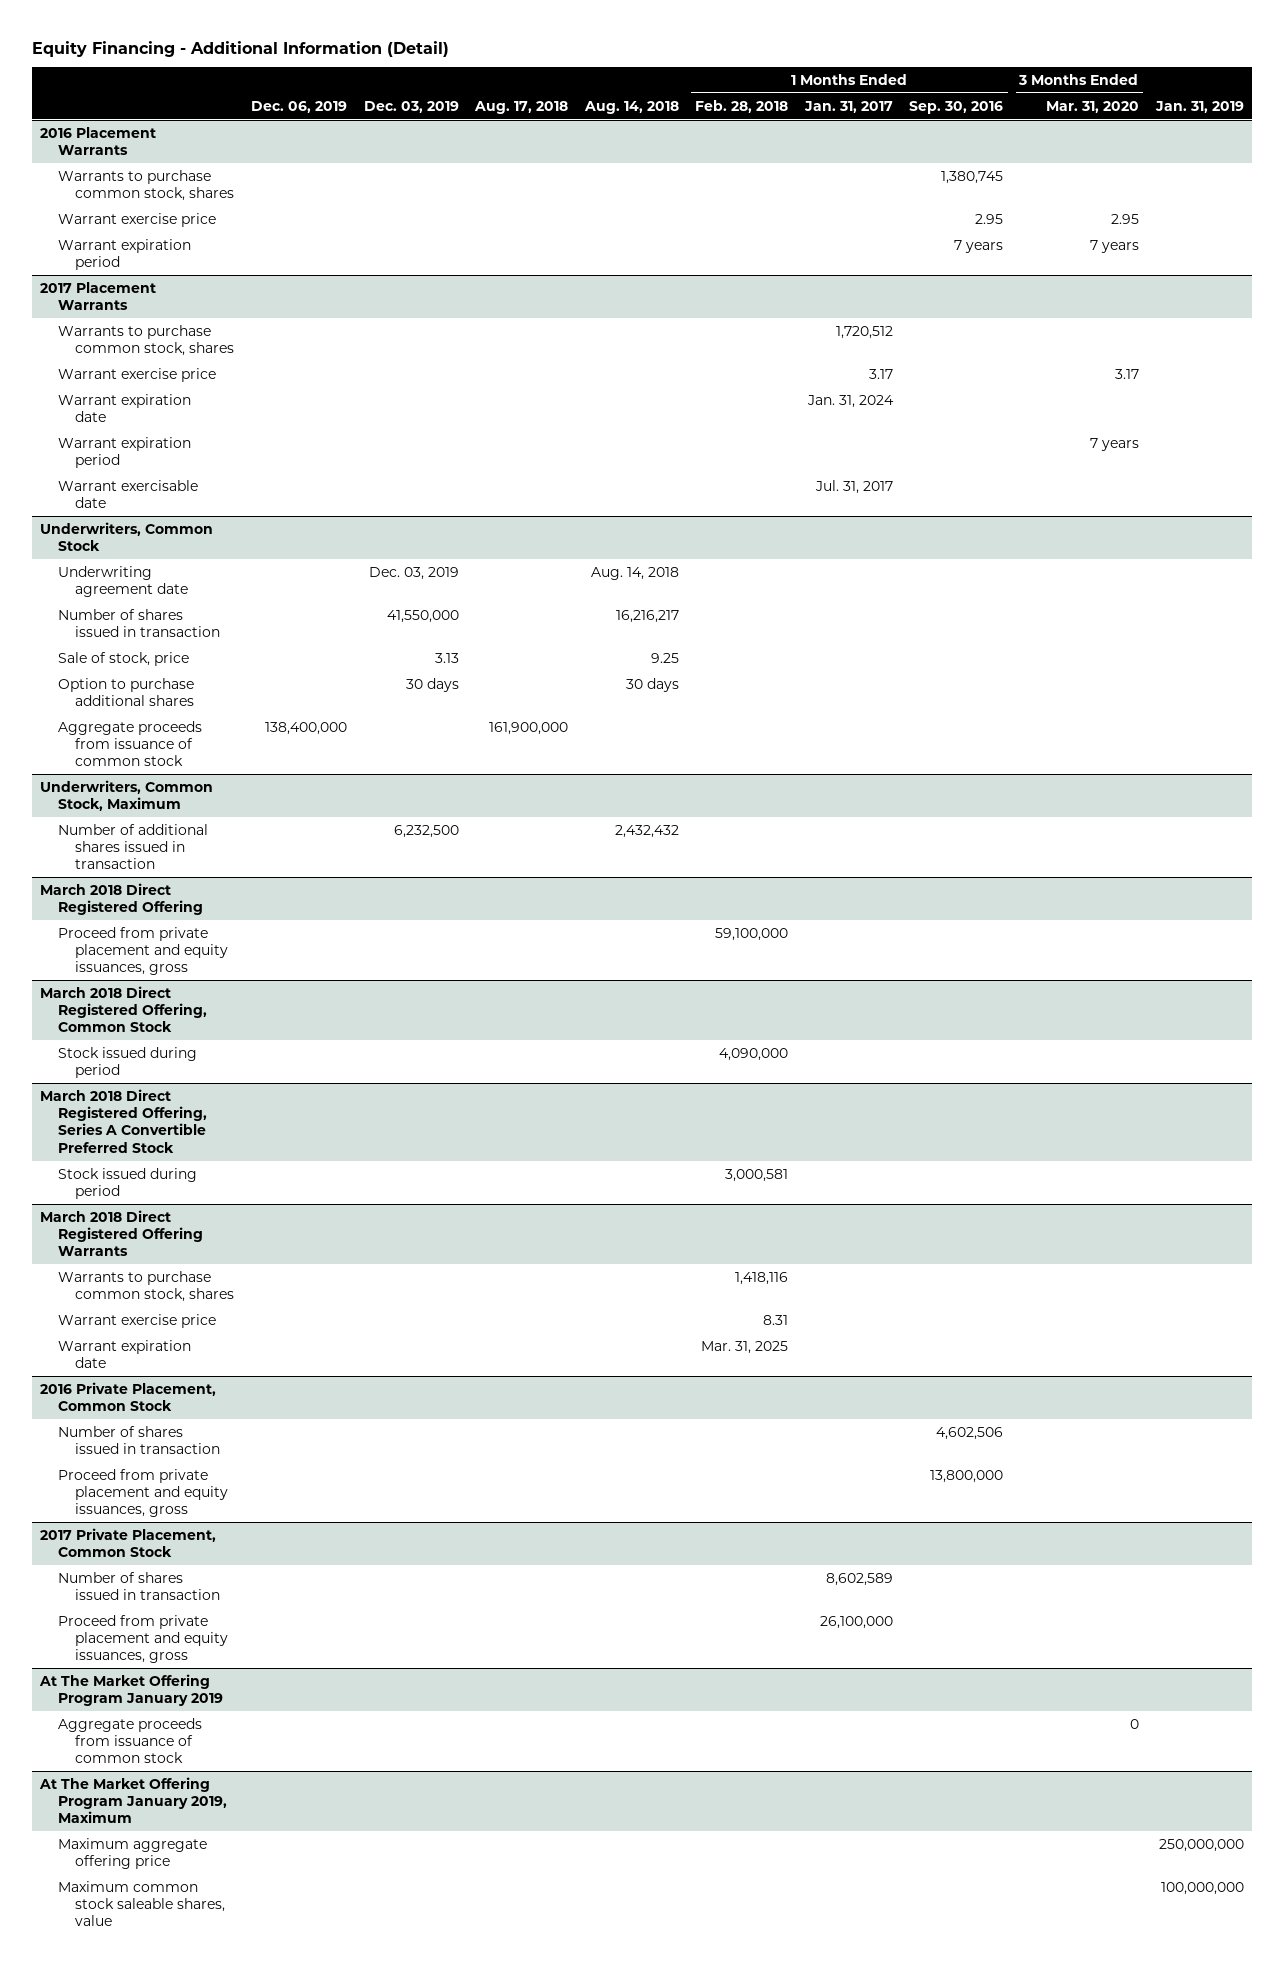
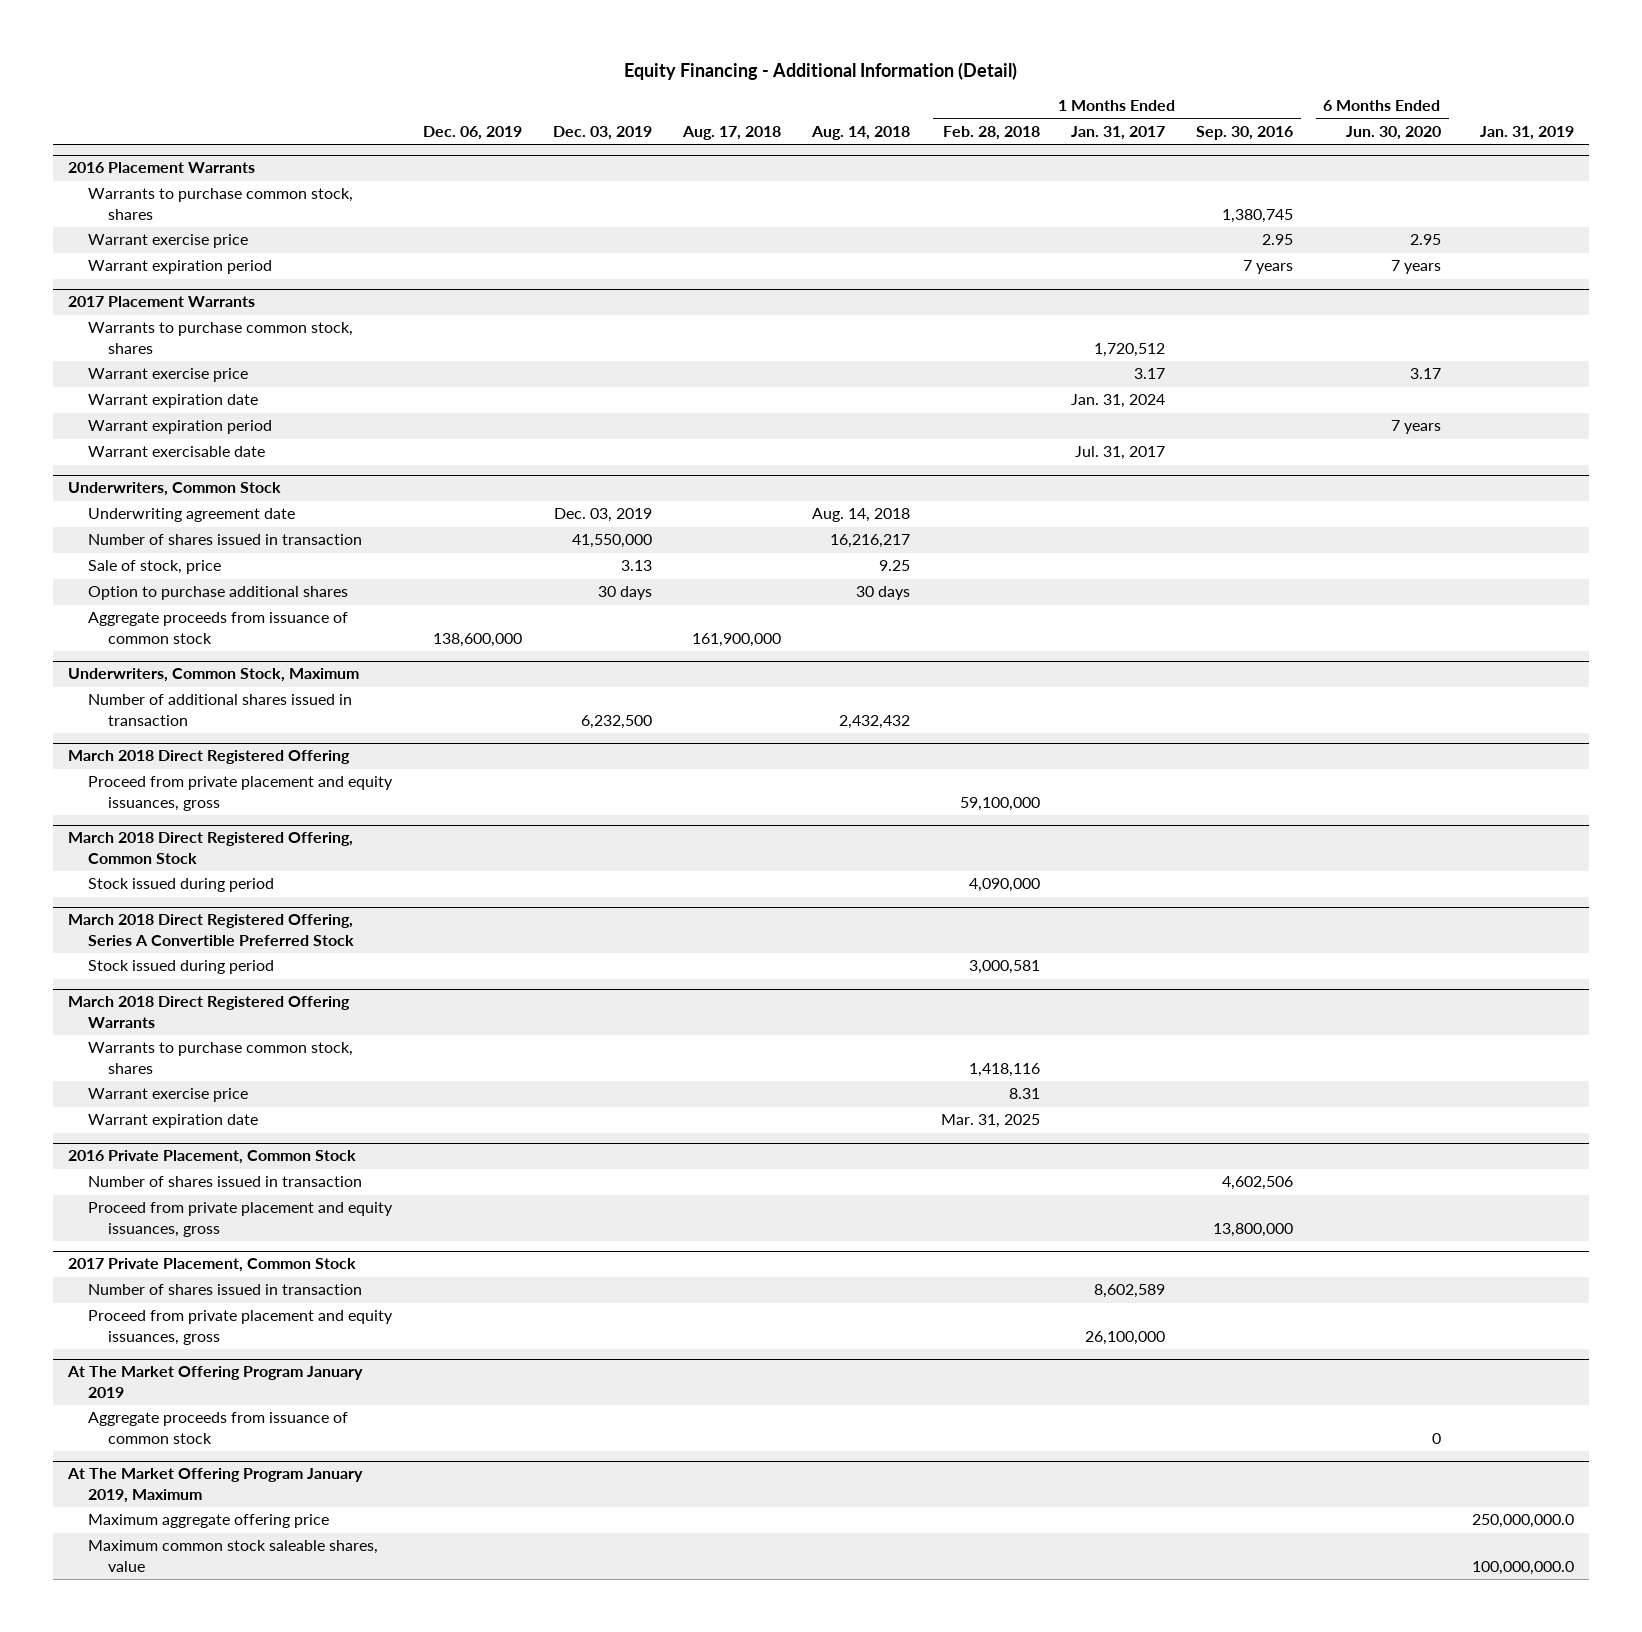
- | Dec. 06, 2019 | Dec. 03, 2019 | Aug. 17, 2018 | Aug. 14, 2018 | 1 Months Ended Feb. 28, 2018 | 1 Months Ended Jan. 31, 2017 | 1 Months Ended Sep. 30, 2016 | 3 Months Ended Mar. 31, 2020 | Jan. 31, 2019
+ | Dec. 06, 2019 | Dec. 03, 2019 | Aug. 17, 2018 | Aug. 14, 2018 | 1 Months Ended Feb. 28, 2018 | 1 Months Ended Jan. 31, 2017 | 1 Months Ended Sep. 30, 2016 | 6 Months Ended Jun. 30, 2020 | Jan. 31, 2019
@ Underwriters, Common Stock
- Aggregate proceeds from issuance of common stock | 138,400,000 | | 161,900,000 | | | | | |
+ Aggregate proceeds from issuance of common stock | 138,600,000 | | 161,900,000 | | | | | |
@ At The Market Offering Program January 2019, Maximum
- Maximum aggregate offering price | | | | | | | | | 250,000,000
- Maximum common stock saleable shares, value | | | | | | | | | 100,000,000
+ Maximum aggregate offering price | | | | | | | | | 250,000,000.0
+ Maximum common stock saleable shares, value | | | | | | | | | 100,000,000.0

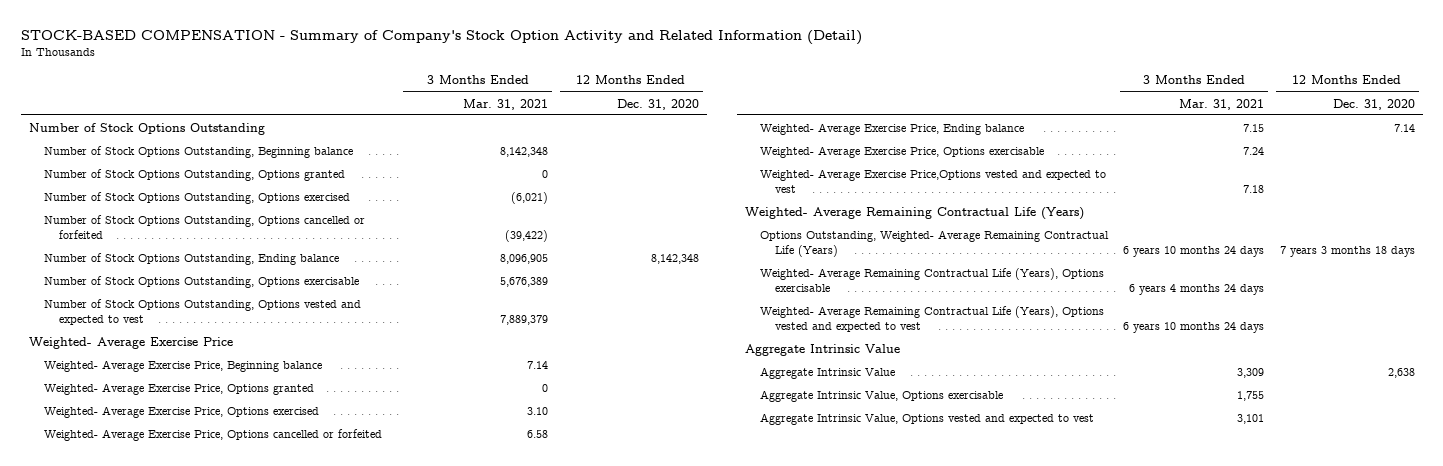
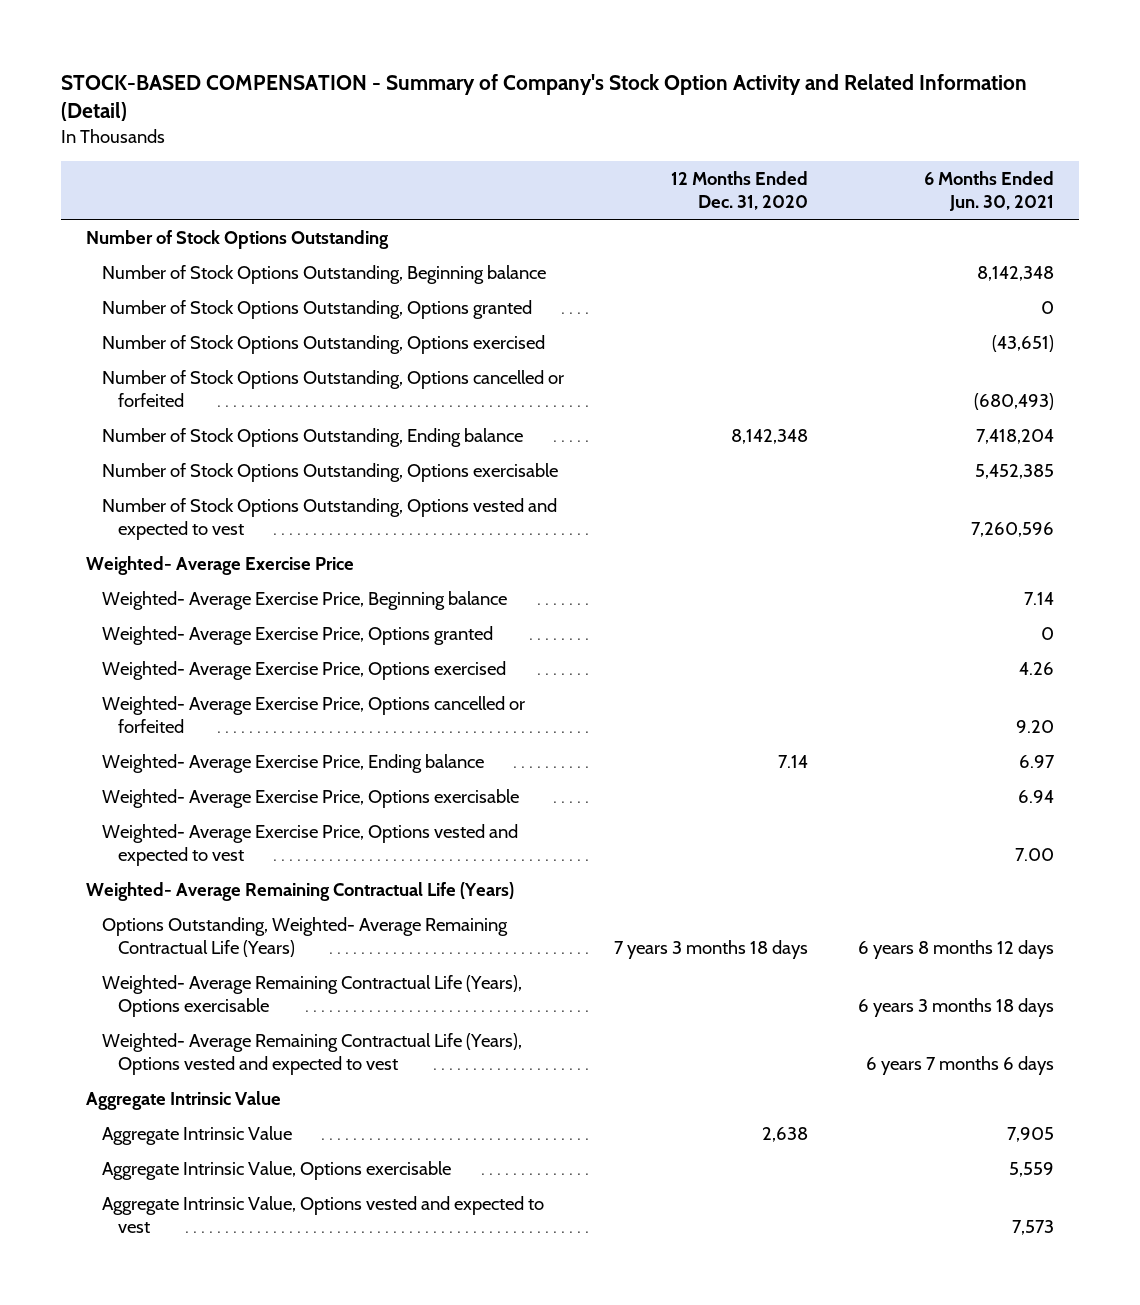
- | 3 Months Ended Mar. 31, 2021 | 12 Months Ended Dec. 31, 2020
+ | 12 Months Ended Dec. 31, 2020 | 6 Months Ended Jun. 30, 2021
- Weighted- Average Exercise Price,Options vested and expected to vest | 7.18 |
+ Weighted- Average Exercise Price, Options vested and expected to vest | | 7.00

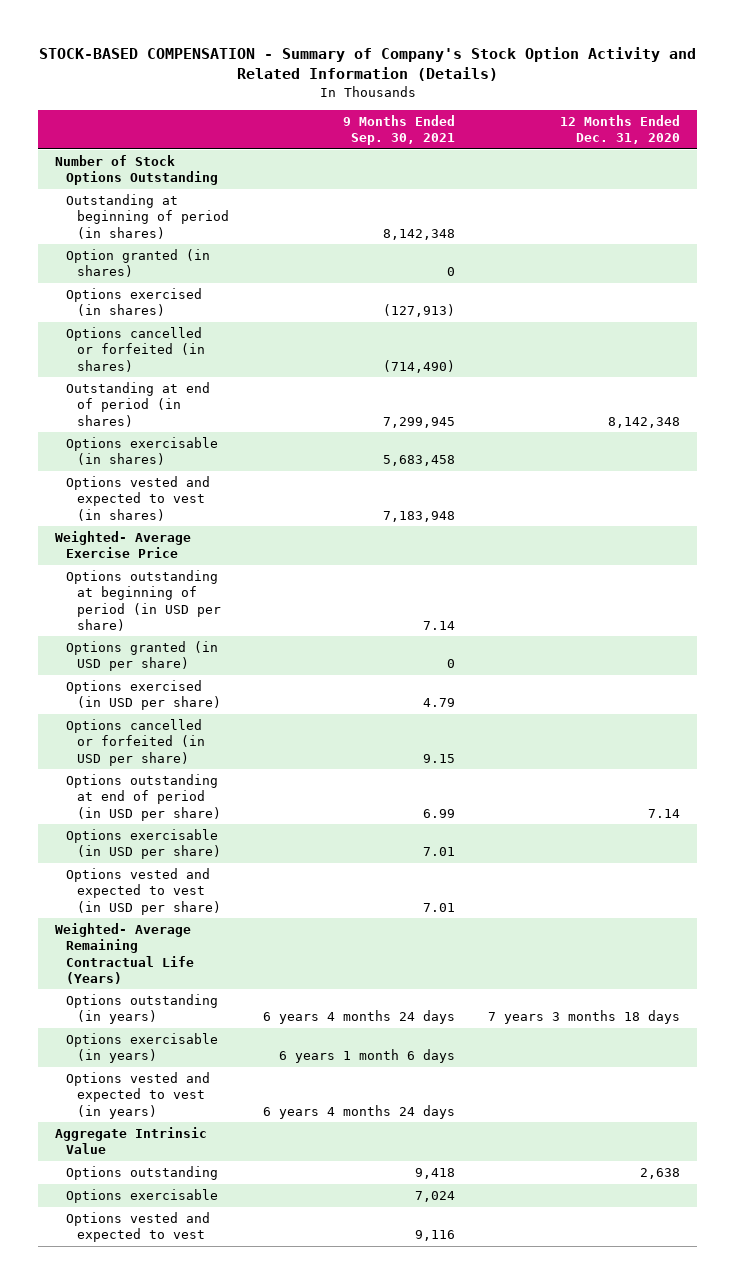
- STOCK-BASED COMPENSATION - Summary of Company's Stock Option Activity and Related Information (Detail)
+ STOCK-BASED COMPENSATION - Summary of Company's Stock Option Activity and Related Information (Details)
- | 12 Months Ended Dec. 31, 2020 | 6 Months Ended Jun. 30, 2021
+ | 9 Months Ended Sep. 30, 2021 | 12 Months Ended Dec. 31, 2020
- Number of Stock Options Outstanding, Beginning balance | | 8,142,348
- Number of Stock Options Outstanding, Options granted | | 0
- Number of Stock Options Outstanding, Options exercised | | (43,651)
- Number of Stock Options Outstanding, Options cancelled or forfeited | | (680,493)
- Number of Stock Options Outstanding, Ending balance | 8,142,348 | 7,418,204
- Number of Stock Options Outstanding, Options exercisable | | 5,452,385
- Number of Stock Options Outstanding, Options vested and expected to vest | | 7,260,596
+ Outstanding at beginning of period (in shares) | 8,142,348 |
+ Option granted (in shares) | 0 |
+ Options exercised (in shares) | (127,913) |
+ Options cancelled or forfeited (in shares) | (714,490) |
+ Outstanding at end of period (in shares) | 7,299,945 | 8,142,348
+ Options exercisable (in shares) | 5,683,458 |
+ Options vested and expected to vest (in shares) | 7,183,948 |
- Weighted- Average Exercise Price, Beginning balance | | 7.14
- Weighted- Average Exercise Price, Options granted | | 0
- Weighted- Average Exercise Price, Options exercised | | 4.26
- Weighted- Average Exercise Price, Options cancelled or forfeited | | 9.20
- Weighted- Average Exercise Price, Ending balance | 7.14 | 6.97
- Weighted- Average Exercise Price, Options exercisable | | 6.94
- Weighted- Average Exercise Price, Options vested and expected to vest | | 7.00
+ Options outstanding at beginning of period (in USD per share) | 7.14 |
+ Options granted (in USD per share) | 0 |
+ Options exercised (in USD per share) | 4.79 |
+ Options cancelled or forfeited (in USD per share) | 9.15 |
+ Options outstanding at end of period (in USD per share) | 6.99 | 7.14
+ Options exercisable (in USD per share) | 7.01 |
+ Options vested and expected to vest (in USD per share) | 7.01 |
- Options Outstanding, Weighted- Average Remaining Contractual Life (Years) | 7 years 3 months 18 days | 6 years 8 months 12 days
- Weighted- Average Remaining Contractual Life (Years), Options exercisable | | 6 years 3 months 18 days
- Weighted- Average Remaining Contractual Life (Years), Options vested and expected to vest | | 6 years 7 months 6 days
+ Options outstanding (in years) | 6 years 4 months 24 days | 7 years 3 months 18 days
+ Options exercisable (in years) | 6 years 1 month 6 days |
+ Options vested and expected to vest (in years) | 6 years 4 months 24 days |
- Aggregate Intrinsic Value | 2,638 | 7,905
- Aggregate Intrinsic Value, Options exercisable | | 5,559
- Aggregate Intrinsic Value, Options vested and expected to vest | | 7,573
+ Options outstanding | 9,418 | 2,638
+ Options exercisable | 7,024 |
+ Options vested and expected to vest | 9,116 |

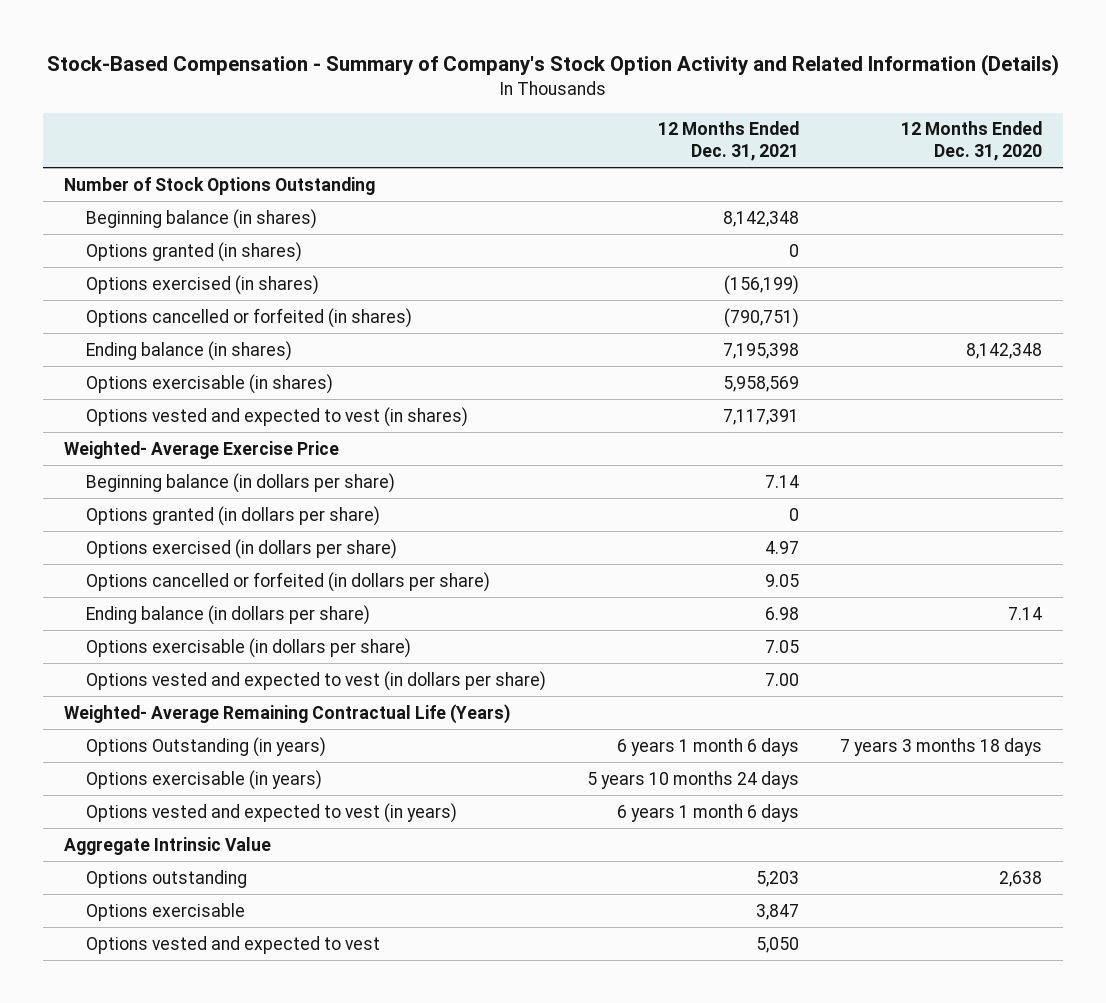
- STOCK-BASED COMPENSATION - Summary of Company's Stock Option Activity and Related Information (Details)
+ Stock-Based Compensation - Summary of Company's Stock Option Activity and Related Information (Details)
- | 9 Months Ended Sep. 30, 2021 | 12 Months Ended Dec. 31, 2020
+ | 12 Months Ended Dec. 31, 2021 | 12 Months Ended Dec. 31, 2020
- Outstanding at beginning of period (in shares) | 8,142,348 |
- Option granted (in shares) | 0 |
+ Beginning balance (in shares) | 8,142,348 |
+ Options granted (in shares) | 0 |
- Outstanding at end of period (in shares) | 7,299,945 | 8,142,348
+ Ending balance (in shares) | 7,195,398 | 8,142,348
- Options outstanding at beginning of period (in USD per share) | 7.14 |
- Options granted (in USD per share) | 0 |
- Options exercised (in USD per share) | 4.79 |
- Options cancelled or forfeited (in USD per share) | 9.15 |
- Options outstanding at end of period (in USD per share) | 6.99 | 7.14
- Options exercisable (in USD per share) | 7.01 |
- Options vested and expected to vest (in USD per share) | 7.01 |
+ Beginning balance (in dollars per share) | 7.14 |
+ Options granted (in dollars per share) | 0 |
+ Options exercised (in dollars per share) | 4.97 |
+ Options cancelled or forfeited (in dollars per share) | 9.05 |
+ Ending balance (in dollars per share) | 6.98 | 7.14
+ Options exercisable (in dollars per share) | 7.05 |
+ Options vested and expected to vest (in dollars per share) | 7.00 |
- Options outstanding (in years) | 6 years 4 months 24 days | 7 years 3 months 18 days
+ Options Outstanding (in years) | 6 years 1 month 6 days | 7 years 3 months 18 days

